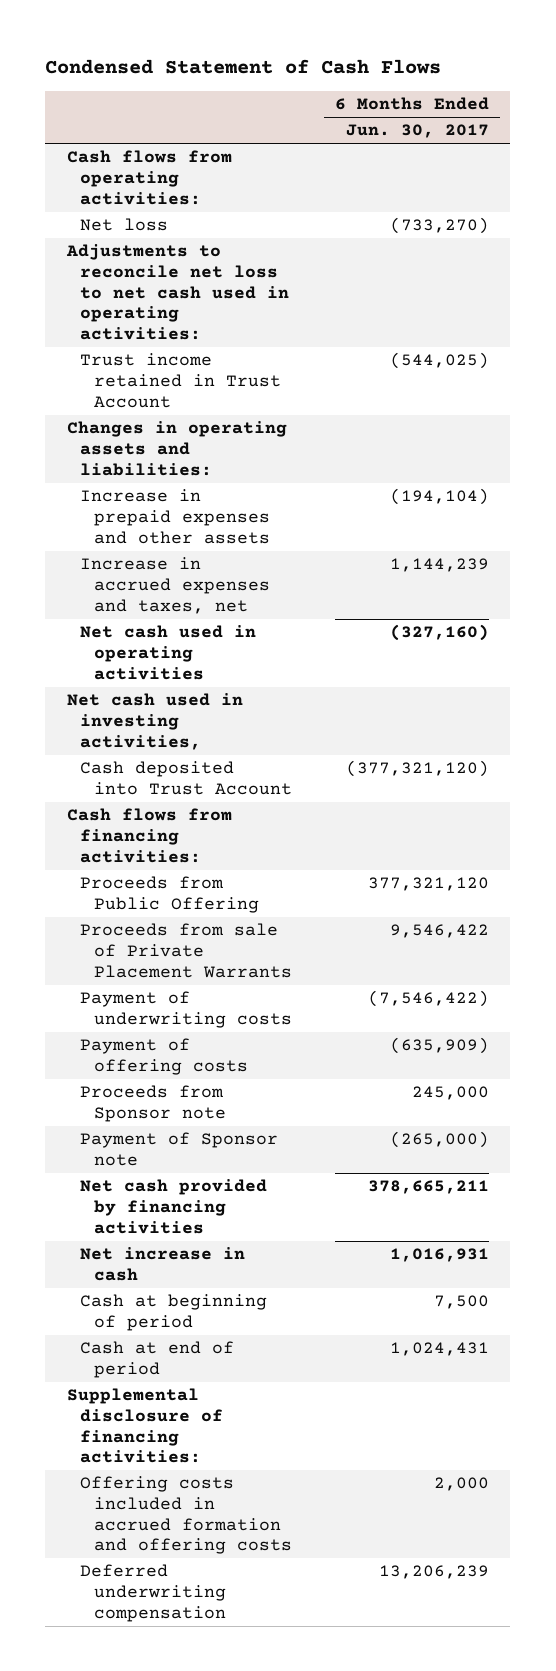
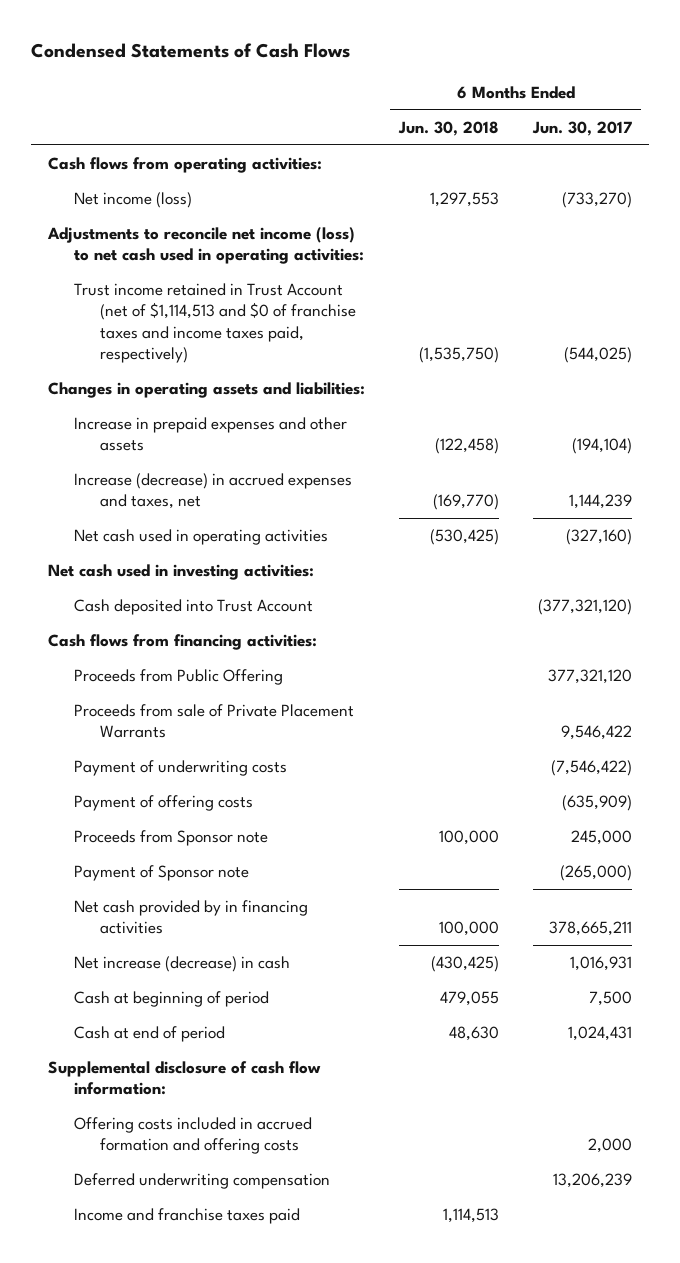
- Condensed Statement of Cash Flows
+ Condensed Statements of Cash Flows
- | 6 Months Ended Jun. 30, 2017
+ | 6 Months Ended Jun. 30, 2018 | 6 Months Ended Jun. 30, 2017
- Net loss | (733,270)
- Adjustments to reconcile net loss to net cash used in operating activities:
- Trust income retained in Trust Account | (544,025)
+ Net income (loss) | 1,297,553 | (733,270)
+ Adjustments to reconcile net income (loss) to net cash used in operating activities:
+ Trust income retained in Trust Account (net of $1,114,513 and $0 of franchise taxes and income taxes paid, respectively) | (1,535,750) | (544,025)
- Increase in accrued expenses and taxes, net | 1,144,239
+ Increase (decrease) in accrued expenses and taxes, net | (169,770) | 1,144,239
- Net cash used in investing activities,
+ Net cash used in investing activities:
- Net cash provided by financing activities | 378,665,211
- Net increase in cash | 1,016,931
+ Net cash provided by in financing activities | 100,000 | 378,665,211
+ Net increase (decrease) in cash | (430,425) | 1,016,931
- Supplemental disclosure of financing activities:
+ Supplemental disclosure of cash flow information:
+ Income and franchise taxes paid | 1,114,513 |

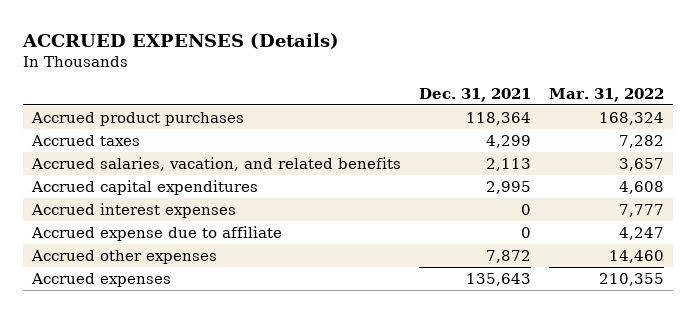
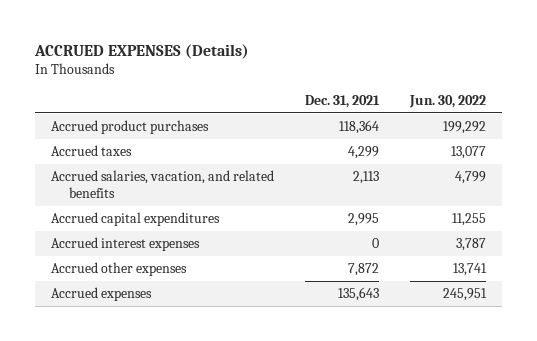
- | Dec. 31, 2021 | Mar. 31, 2022
+ | Dec. 31, 2021 | Jun. 30, 2022
- Accrued expense due to affiliate | 0 | 4,247

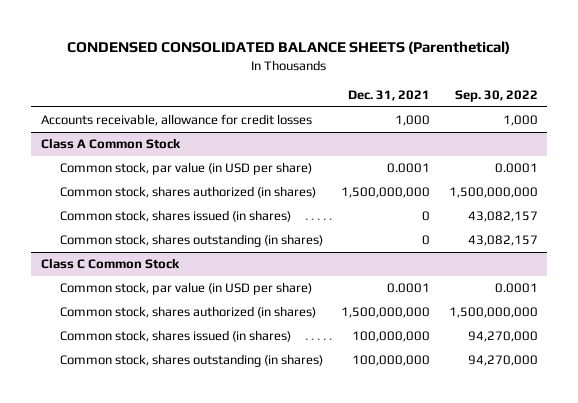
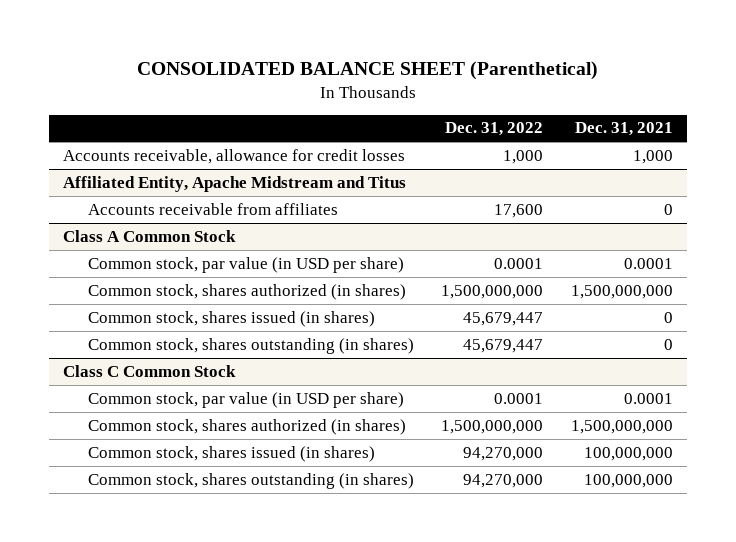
- CONDENSED CONSOLIDATED BALANCE SHEETS (Parenthetical)
+ CONSOLIDATED BALANCE SHEET (Parenthetical)
- | Dec. 31, 2021 | Sep. 30, 2022
+ | Dec. 31, 2022 | Dec. 31, 2021
+ Affiliated Entity, Apache Midstream and Titus
+ Accounts receivable from affiliates | 17,600 | 0

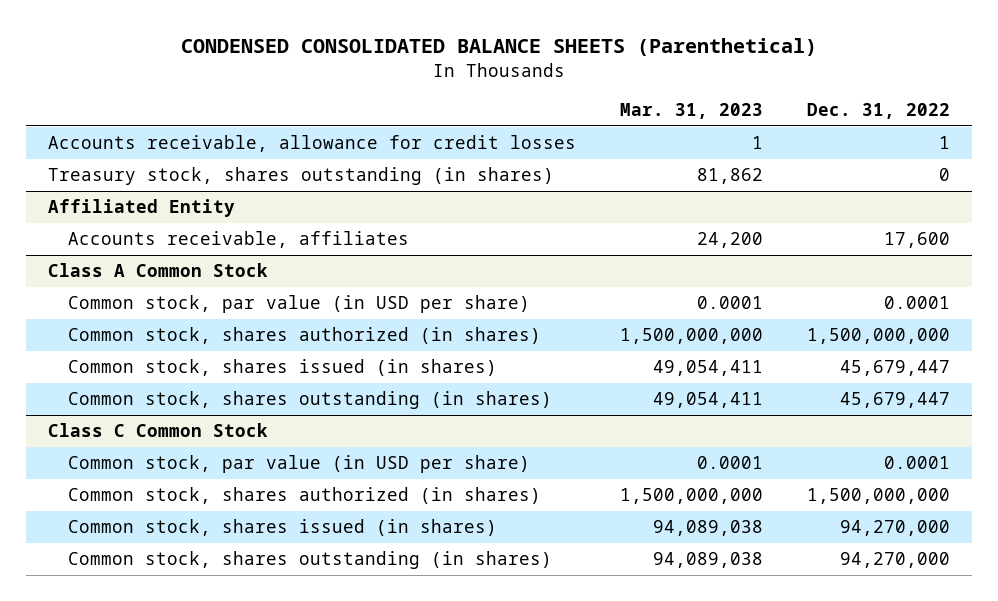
- CONSOLIDATED BALANCE SHEET (Parenthetical)
+ CONDENSED CONSOLIDATED BALANCE SHEETS (Parenthetical)
- | Dec. 31, 2022 | Dec. 31, 2021
+ | Mar. 31, 2023 | Dec. 31, 2022
- Accounts receivable, allowance for credit losses | 1,000 | 1,000
- Affiliated Entity, Apache Midstream and Titus
- Accounts receivable from affiliates | 17,600 | 0
+ Accounts receivable, allowance for credit losses | 1 | 1
+ Treasury stock, shares outstanding (in shares) | 81,862 | 0
+ Affiliated Entity
+ Accounts receivable, affiliates | 24,200 | 17,600

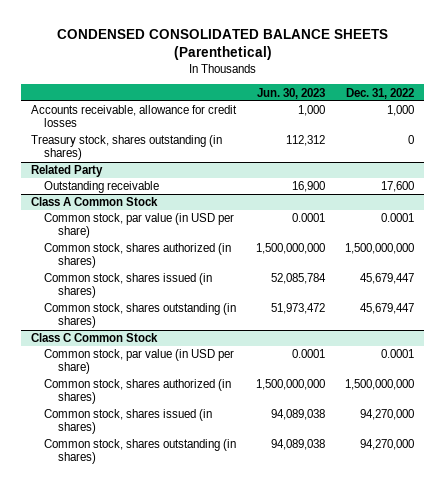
- | Mar. 31, 2023 | Dec. 31, 2022
+ | Jun. 30, 2023 | Dec. 31, 2022
- Accounts receivable, allowance for credit losses | 1 | 1
+ Accounts receivable, allowance for credit losses | 1,000 | 1,000
- Affiliated Entity
- Accounts receivable, affiliates | 24,200 | 17,600
+ Related Party
+ Outstanding receivable | 16,900 | 17,600

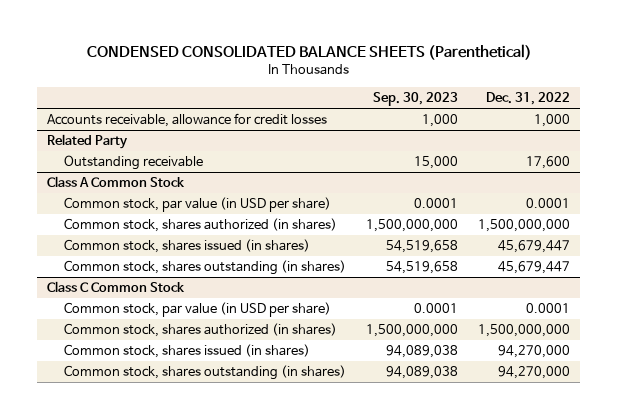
- | Jun. 30, 2023 | Dec. 31, 2022
+ | Sep. 30, 2023 | Dec. 31, 2022
- Treasury stock, shares outstanding (in shares) | 112,312 | 0

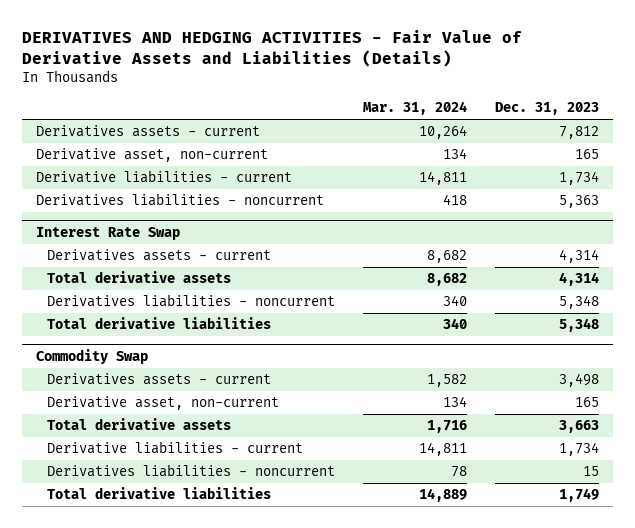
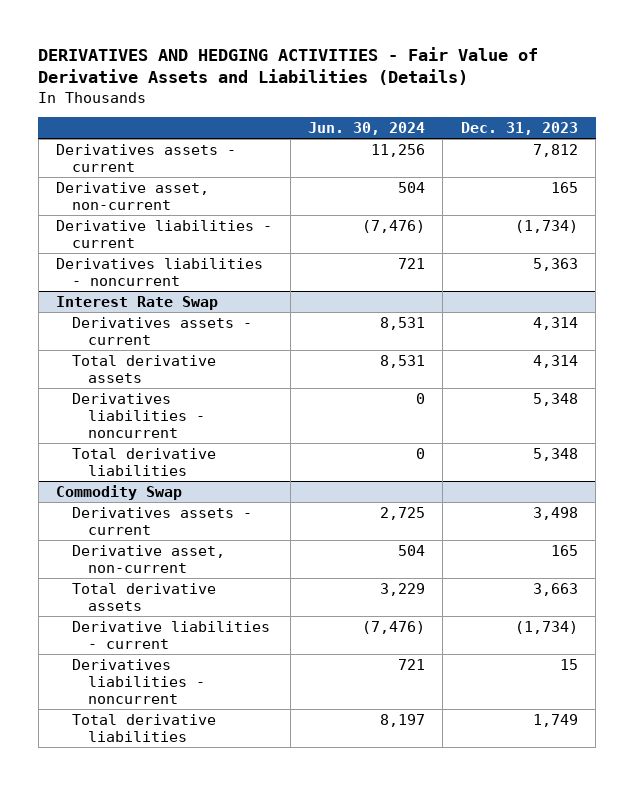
- | Mar. 31, 2024 | Dec. 31, 2023
+ | Jun. 30, 2024 | Dec. 31, 2023
- Derivative liabilities - current | 14,811 | 1,734
+ Derivative liabilities - current | (7,476) | (1,734)
@ Commodity Swap
- Derivative liabilities - current | 14,811 | 1,734
+ Derivative liabilities - current | (7,476) | (1,734)

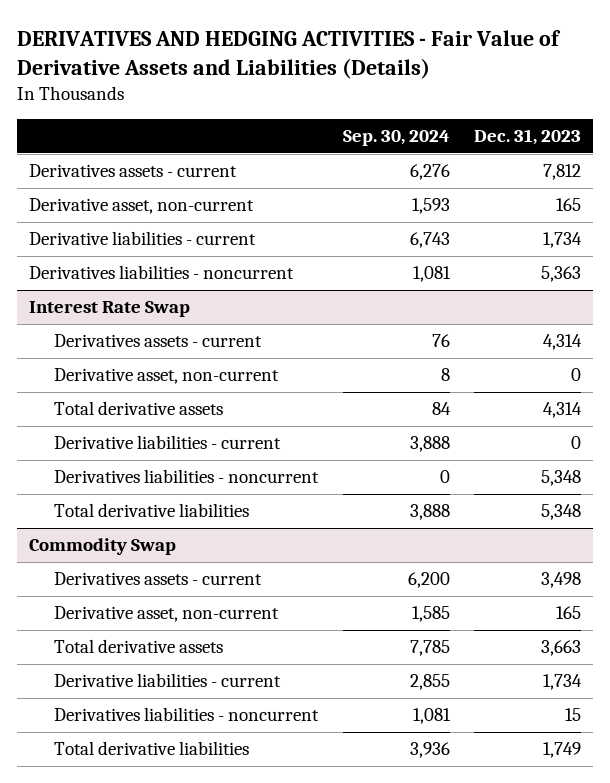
- | Jun. 30, 2024 | Dec. 31, 2023
+ | Sep. 30, 2024 | Dec. 31, 2023
- Derivative liabilities - current | (7,476) | (1,734)
+ Derivative liabilities - current | 6,743 | 1,734
@ Interest Rate Swap
+ Derivative asset, non-current | 8 | 0
+ Derivative liabilities - current | 3,888 | 0
@ Commodity Swap
- Derivative liabilities - current | (7,476) | (1,734)
+ Derivative liabilities - current | 2,855 | 1,734

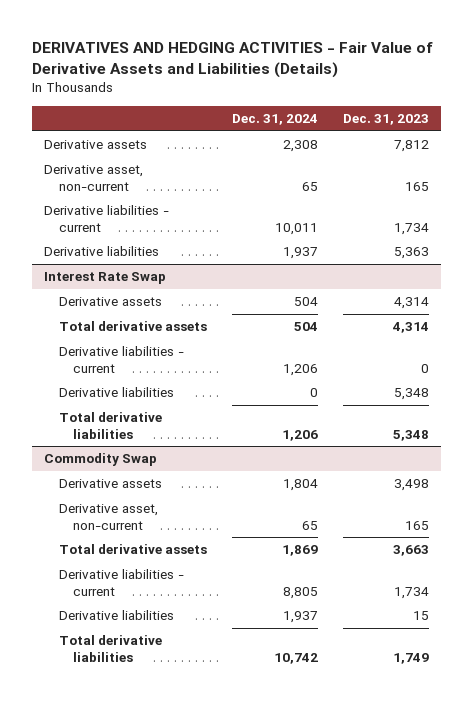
- | Sep. 30, 2024 | Dec. 31, 2023
+ | Dec. 31, 2024 | Dec. 31, 2023
- Derivatives assets - current | 6,276 | 7,812
+ Derivative assets | 2,308 | 7,812
- Derivatives liabilities - noncurrent | 1,081 | 5,363
+ Derivative liabilities | 1,937 | 5,363
@ Interest Rate Swap
- Derivatives assets - current | 76 | 4,314
- Derivative asset, non-current | 8 | 0
+ Derivative assets | 504 | 4,314
- Derivatives liabilities - noncurrent | 0 | 5,348
+ Derivative liabilities | 0 | 5,348
@ Commodity Swap
- Derivatives assets - current | 6,200 | 3,498
+ Derivative assets | 1,804 | 3,498
- Derivatives liabilities - noncurrent | 1,081 | 15
+ Derivative liabilities | 1,937 | 15

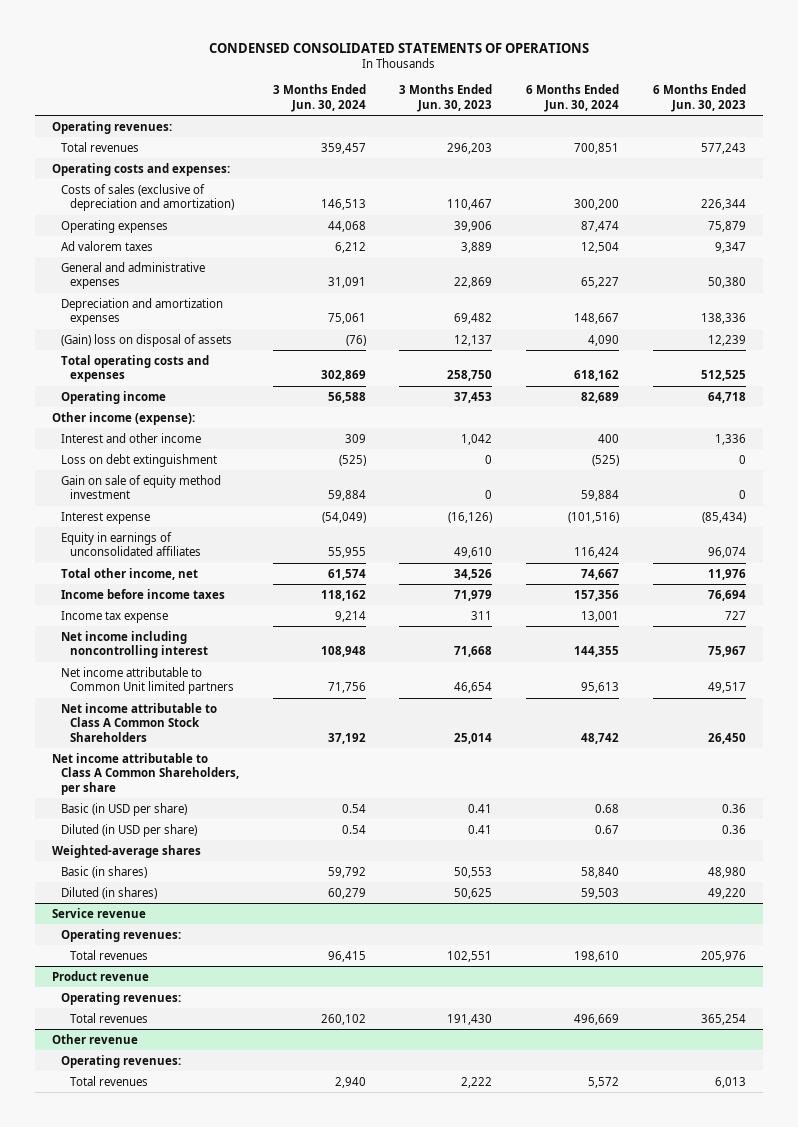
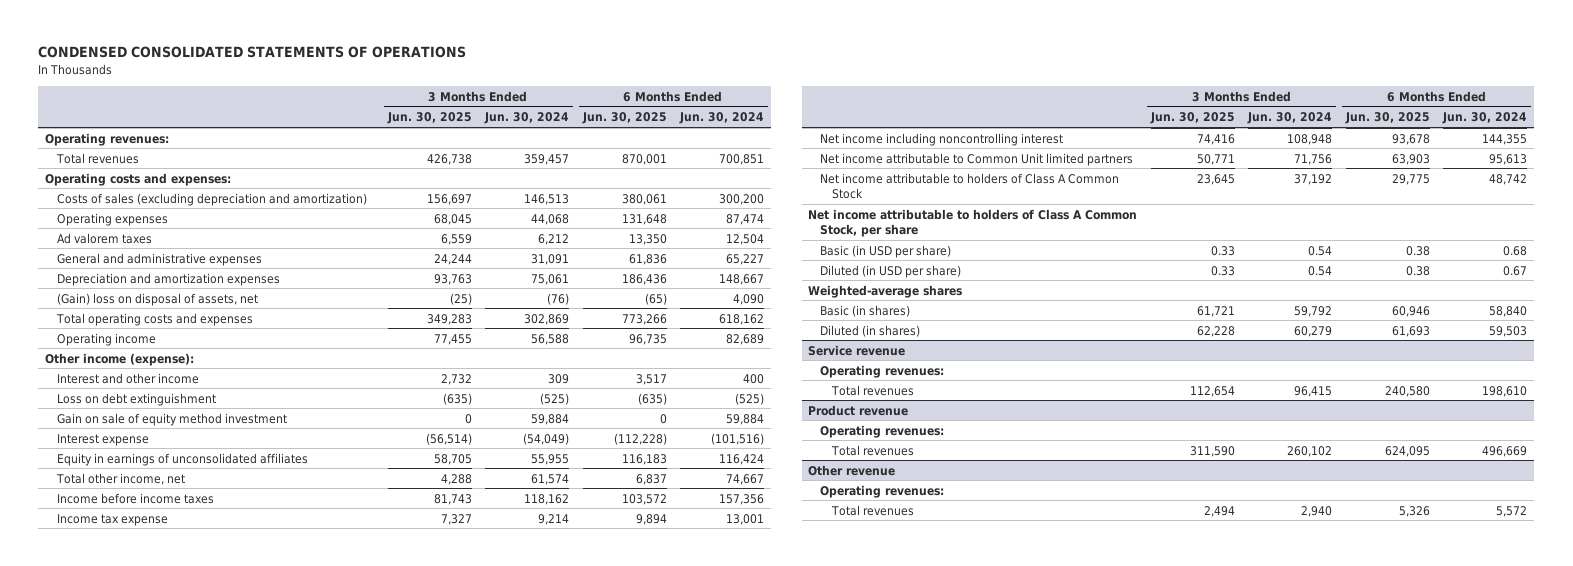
- | 3 Months Ended Jun. 30, 2024 | 3 Months Ended Jun. 30, 2023 | 6 Months Ended Jun. 30, 2024 | 6 Months Ended Jun. 30, 2023
+ | 3 Months Ended Jun. 30, 2025 | 3 Months Ended Jun. 30, 2024 | 6 Months Ended Jun. 30, 2025 | 6 Months Ended Jun. 30, 2024
- Costs of sales (exclusive of depreciation and amortization) | 146,513 | 110,467 | 300,200 | 226,344
+ Costs of sales (excluding depreciation and amortization) | 156,697 | 146,513 | 380,061 | 300,200
- (Gain) loss on disposal of assets | (76) | 12,137 | 4,090 | 12,239
+ (Gain) loss on disposal of assets, net | (25) | (76) | (65) | 4,090
- Net income attributable to Class A Common Stock Shareholders | 37,192 | 25,014 | 48,742 | 26,450
- Net income attributable to Class A Common Shareholders, per share
+ Net income attributable to holders of Class A Common Stock | 23,645 | 37,192 | 29,775 | 48,742
+ Net income attributable to holders of Class A Common Stock, per share

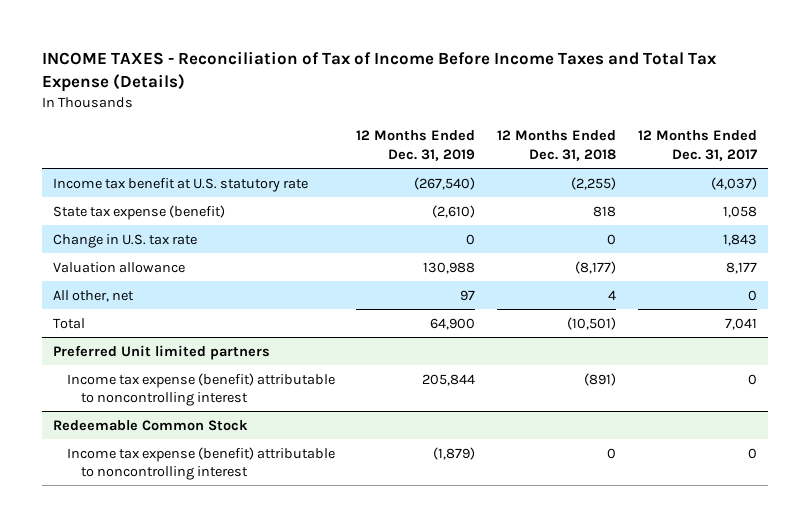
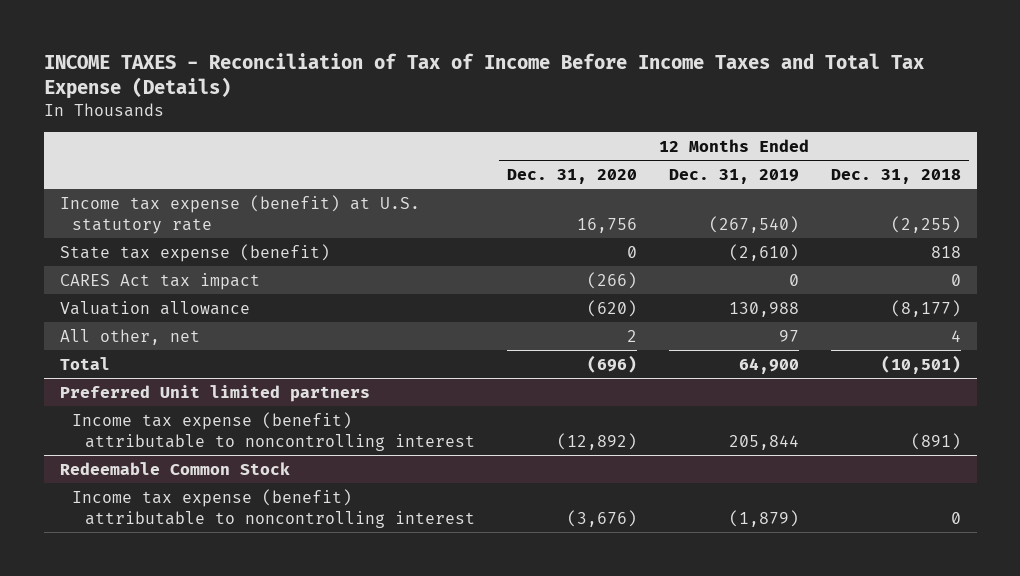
- | 12 Months Ended Dec. 31, 2019 | 12 Months Ended Dec. 31, 2018 | 12 Months Ended Dec. 31, 2017
+ | 12 Months Ended Dec. 31, 2020 | 12 Months Ended Dec. 31, 2019 | 12 Months Ended Dec. 31, 2018
- Income tax benefit at U.S. statutory rate | (267,540) | (2,255) | (4,037)
+ Income tax expense (benefit) at U.S. statutory rate | 16,756 | (267,540) | (2,255)
- Change in U.S. tax rate | 0 | 0 | 1,843
+ CARES Act tax impact | (266) | 0 | 0

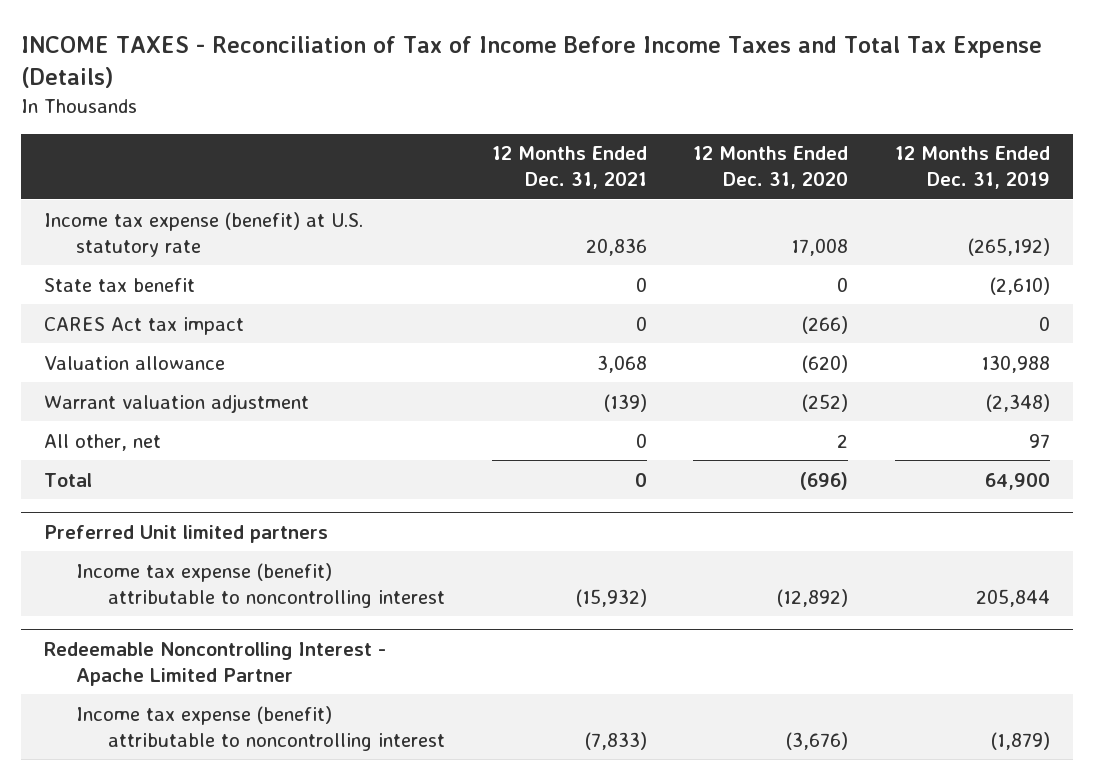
- | 12 Months Ended Dec. 31, 2020 | 12 Months Ended Dec. 31, 2019 | 12 Months Ended Dec. 31, 2018
+ | 12 Months Ended Dec. 31, 2021 | 12 Months Ended Dec. 31, 2020 | 12 Months Ended Dec. 31, 2019
- Income tax expense (benefit) at U.S. statutory rate | 16,756 | (267,540) | (2,255)
- State tax expense (benefit) | 0 | (2,610) | 818
+ Income tax expense (benefit) at U.S. statutory rate | 20,836 | 17,008 | (265,192)
+ State tax benefit | 0 | 0 | (2,610)
+ Warrant valuation adjustment | (139) | (252) | (2,348)
- Redeemable Common Stock
+ Redeemable Noncontrolling Interest - Apache Limited Partner

